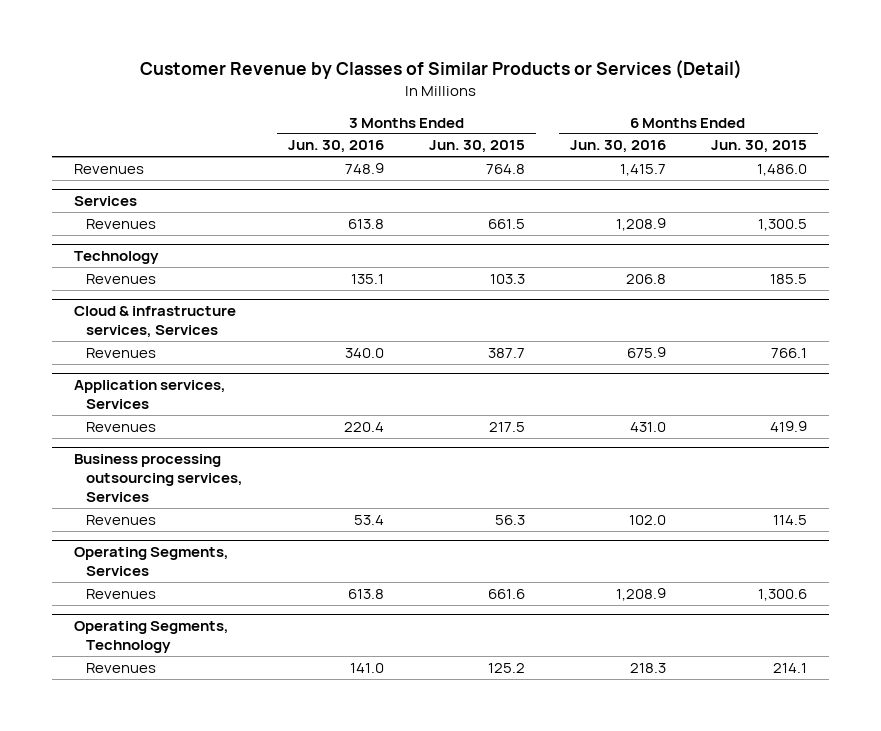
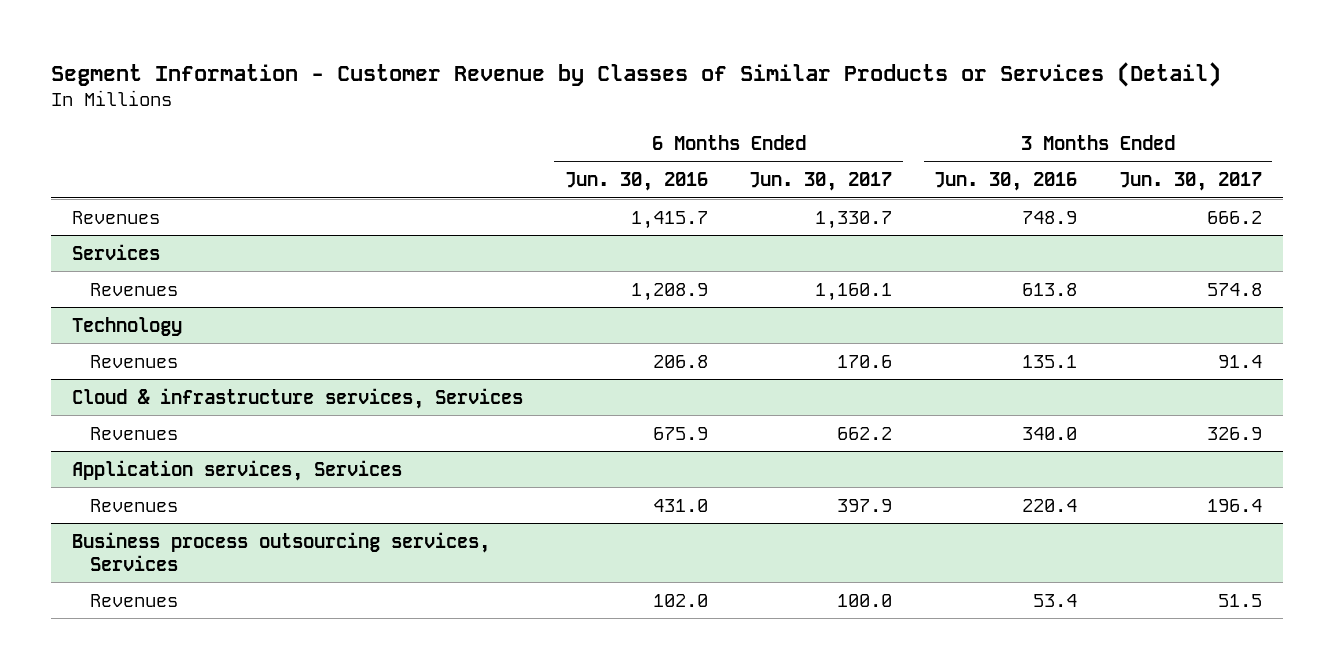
- Customer Revenue by Classes of Similar Products or Services (Detail)
+ Segment Information - Customer Revenue by Classes of Similar Products or Services (Detail)
- | 3 Months Ended Jun. 30, 2016 | 3 Months Ended Jun. 30, 2015 | 6 Months Ended Jun. 30, 2016 | 6 Months Ended Jun. 30, 2015
+ | 6 Months Ended Jun. 30, 2016 | 6 Months Ended Jun. 30, 2017 | 3 Months Ended Jun. 30, 2016 | 3 Months Ended Jun. 30, 2017
- Business processing outsourcing services, Services
+ Business process outsourcing services, Services
- Operating Segments, Services
- Revenues | 613.8 | 661.6 | 1,208.9 | 1,300.6
- Operating Segments, Technology
- Revenues | 141.0 | 125.2 | 218.3 | 214.1

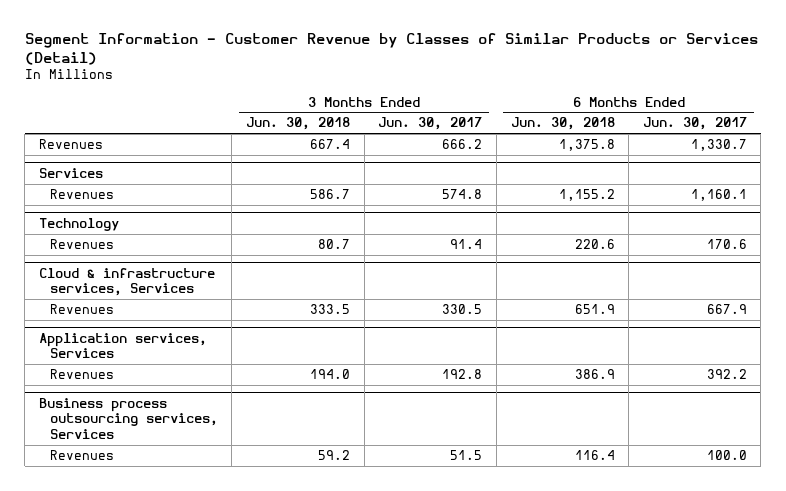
- | 6 Months Ended Jun. 30, 2016 | 6 Months Ended Jun. 30, 2017 | 3 Months Ended Jun. 30, 2016 | 3 Months Ended Jun. 30, 2017
+ | 3 Months Ended Jun. 30, 2018 | 3 Months Ended Jun. 30, 2017 | 6 Months Ended Jun. 30, 2018 | 6 Months Ended Jun. 30, 2017
@ Cloud & infrastructure services, Services
- Revenues | 675.9 | 662.2 | 340.0 | 326.9
+ Revenues | 333.5 | 330.5 | 651.9 | 667.9
@ Application services, Services
- Revenues | 431.0 | 397.9 | 220.4 | 196.4
+ Revenues | 194.0 | 192.8 | 386.9 | 392.2

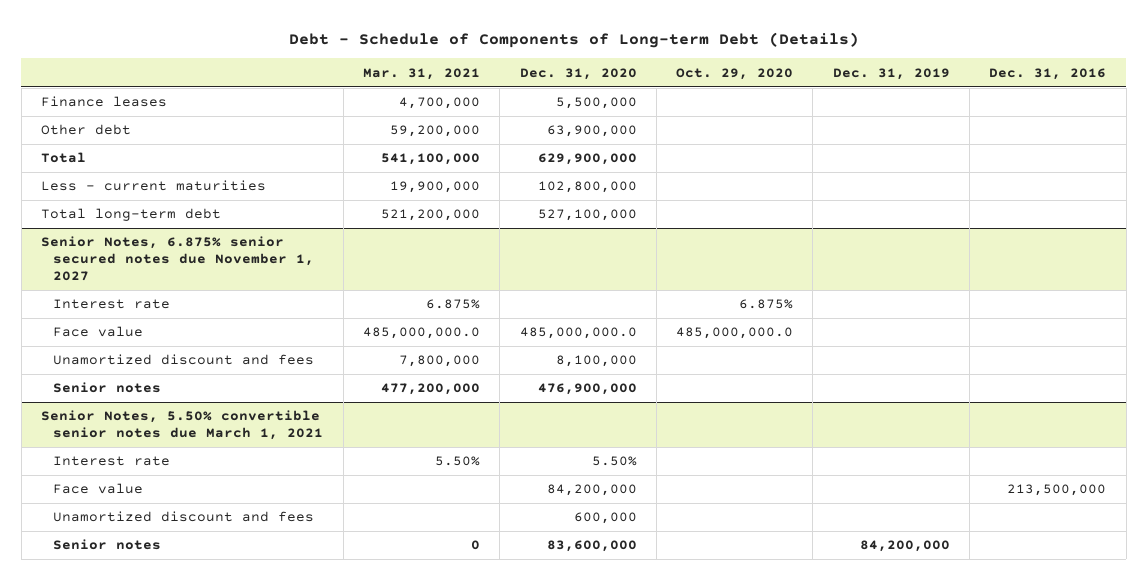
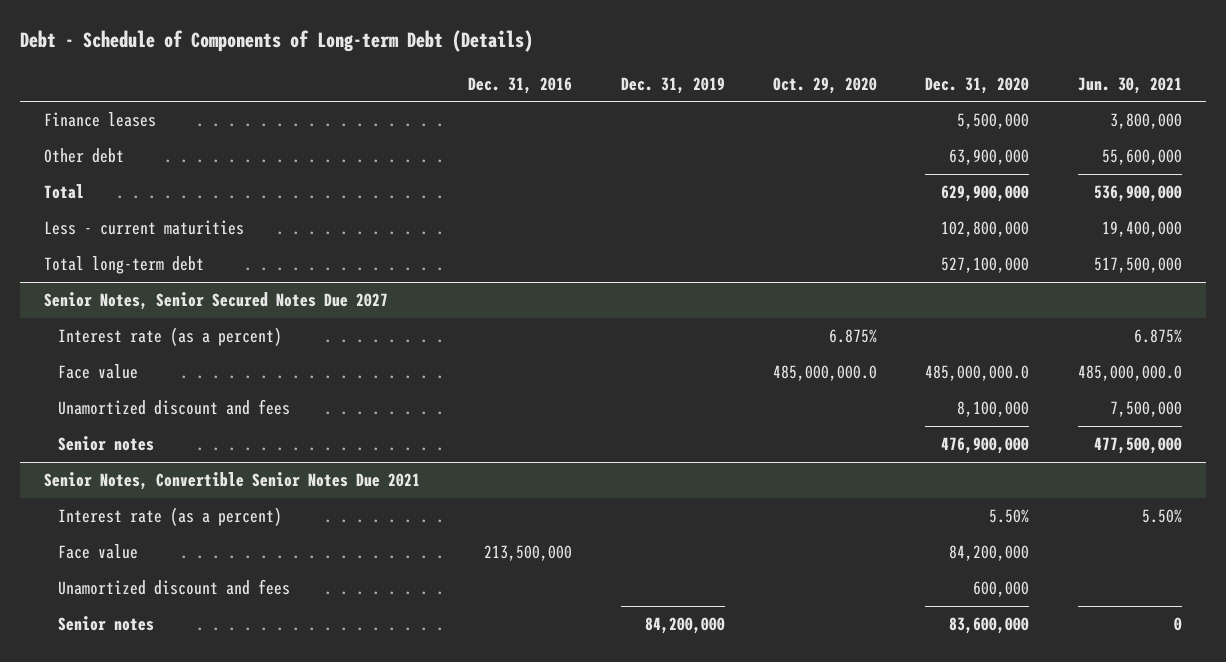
- | Mar. 31, 2021 | Dec. 31, 2020 | Oct. 29, 2020 | Dec. 31, 2019 | Dec. 31, 2016
+ | Dec. 31, 2016 | Dec. 31, 2019 | Oct. 29, 2020 | Dec. 31, 2020 | Jun. 30, 2021
- Senior Notes, 6.875% senior secured notes due November 1, 2027
- Interest rate | 6.875% | | 6.875% | |
+ Senior Notes, Senior Secured Notes Due 2027
+ Interest rate (as a percent) | | | 6.875% | | 6.875%
- Senior Notes, 5.50% convertible senior notes due March 1, 2021
- Interest rate | 5.50% | 5.50% | | |
+ Senior Notes, Convertible Senior Notes Due 2021
+ Interest rate (as a percent) | | | | 5.50% | 5.50%

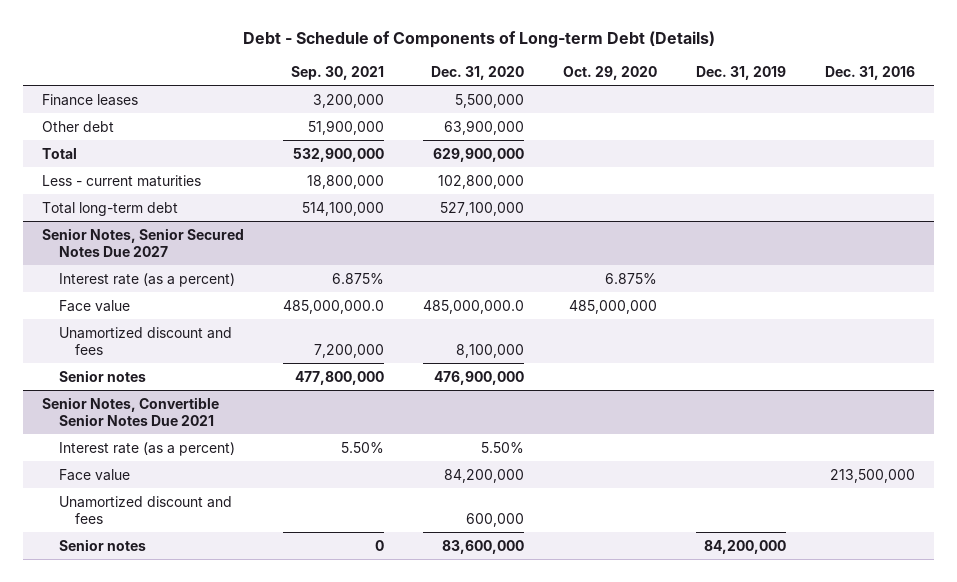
- | Dec. 31, 2016 | Dec. 31, 2019 | Oct. 29, 2020 | Dec. 31, 2020 | Jun. 30, 2021
+ | Sep. 30, 2021 | Dec. 31, 2020 | Oct. 29, 2020 | Dec. 31, 2019 | Dec. 31, 2016
@ Senior Notes, Senior Secured Notes Due 2027
- Face value | | | 485,000,000.0 | 485,000,000.0 | 485,000,000.0
+ Face value | 485,000,000.0 | 485,000,000.0 | 485,000,000 | |

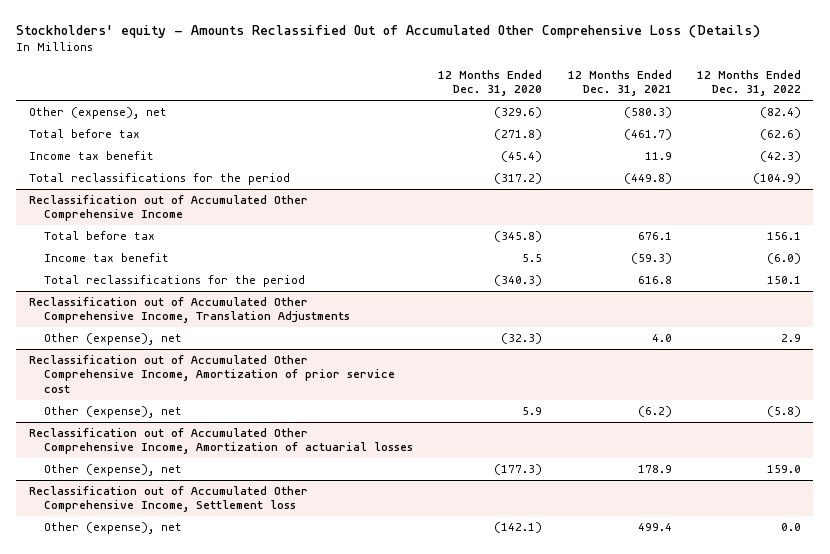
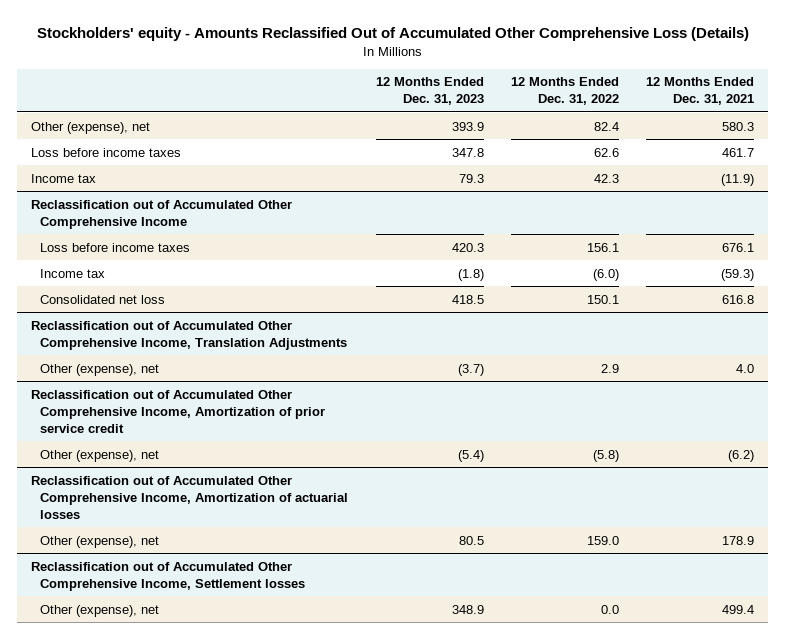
- | 12 Months Ended Dec. 31, 2020 | 12 Months Ended Dec. 31, 2021 | 12 Months Ended Dec. 31, 2022
+ | 12 Months Ended Dec. 31, 2023 | 12 Months Ended Dec. 31, 2022 | 12 Months Ended Dec. 31, 2021
- Other (expense), net | (329.6) | (580.3) | (82.4)
- Total before tax | (271.8) | (461.7) | (62.6)
- Income tax benefit | (45.4) | 11.9 | (42.3)
- Total reclassifications for the period | (317.2) | (449.8) | (104.9)
+ Other (expense), net | 393.9 | 82.4 | 580.3
+ Loss before income taxes | 347.8 | 62.6 | 461.7
+ Income tax | 79.3 | 42.3 | (11.9)
@ Reclassification out of Accumulated Other Comprehensive Income
- Total before tax | (345.8) | 676.1 | 156.1
- Income tax benefit | 5.5 | (59.3) | (6.0)
- Total reclassifications for the period | (340.3) | 616.8 | 150.1
+ Loss before income taxes | 420.3 | 156.1 | 676.1
+ Income tax | (1.8) | (6.0) | (59.3)
+ Consolidated net loss | 418.5 | 150.1 | 616.8
- Reclassification out of Accumulated Other Comprehensive Income, Amortization of prior service cost
+ Reclassification out of Accumulated Other Comprehensive Income, Amortization of prior service credit
- Reclassification out of Accumulated Other Comprehensive Income, Settlement loss
+ Reclassification out of Accumulated Other Comprehensive Income, Settlement losses

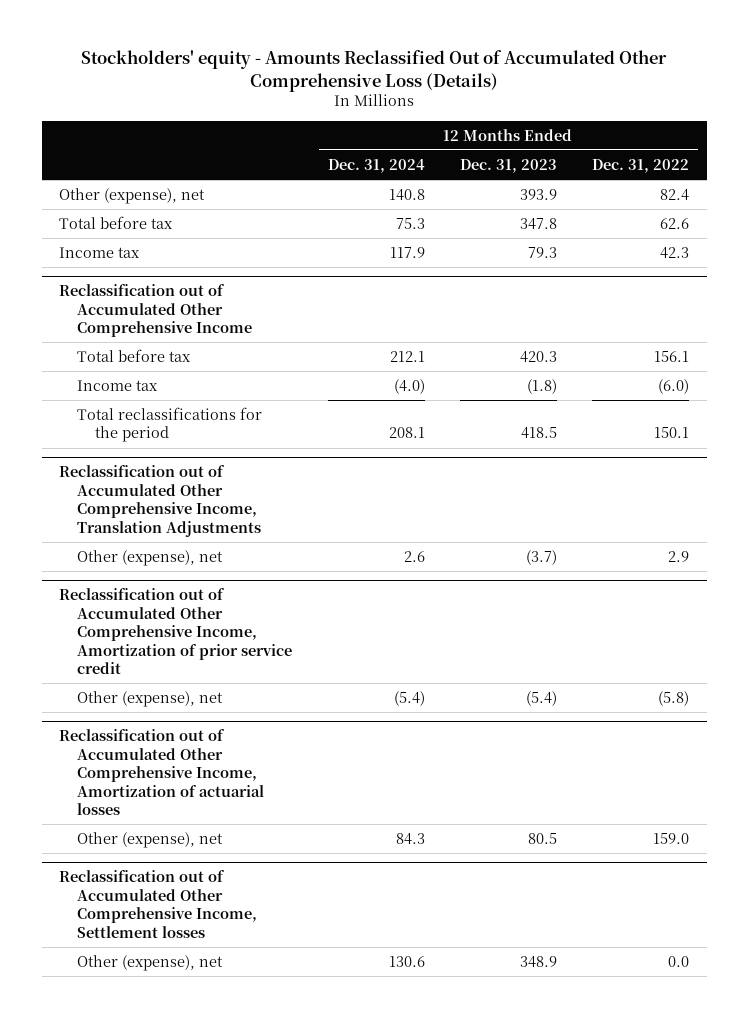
- | 12 Months Ended Dec. 31, 2023 | 12 Months Ended Dec. 31, 2022 | 12 Months Ended Dec. 31, 2021
+ | 12 Months Ended Dec. 31, 2024 | 12 Months Ended Dec. 31, 2023 | 12 Months Ended Dec. 31, 2022
- Loss before income taxes | 347.8 | 62.6 | 461.7
+ Total before tax | 75.3 | 347.8 | 62.6
@ Reclassification out of Accumulated Other Comprehensive Income
- Loss before income taxes | 420.3 | 156.1 | 676.1
+ Total before tax | 212.1 | 420.3 | 156.1
- Consolidated net loss | 418.5 | 150.1 | 616.8
+ Total reclassifications for the period | 208.1 | 418.5 | 150.1

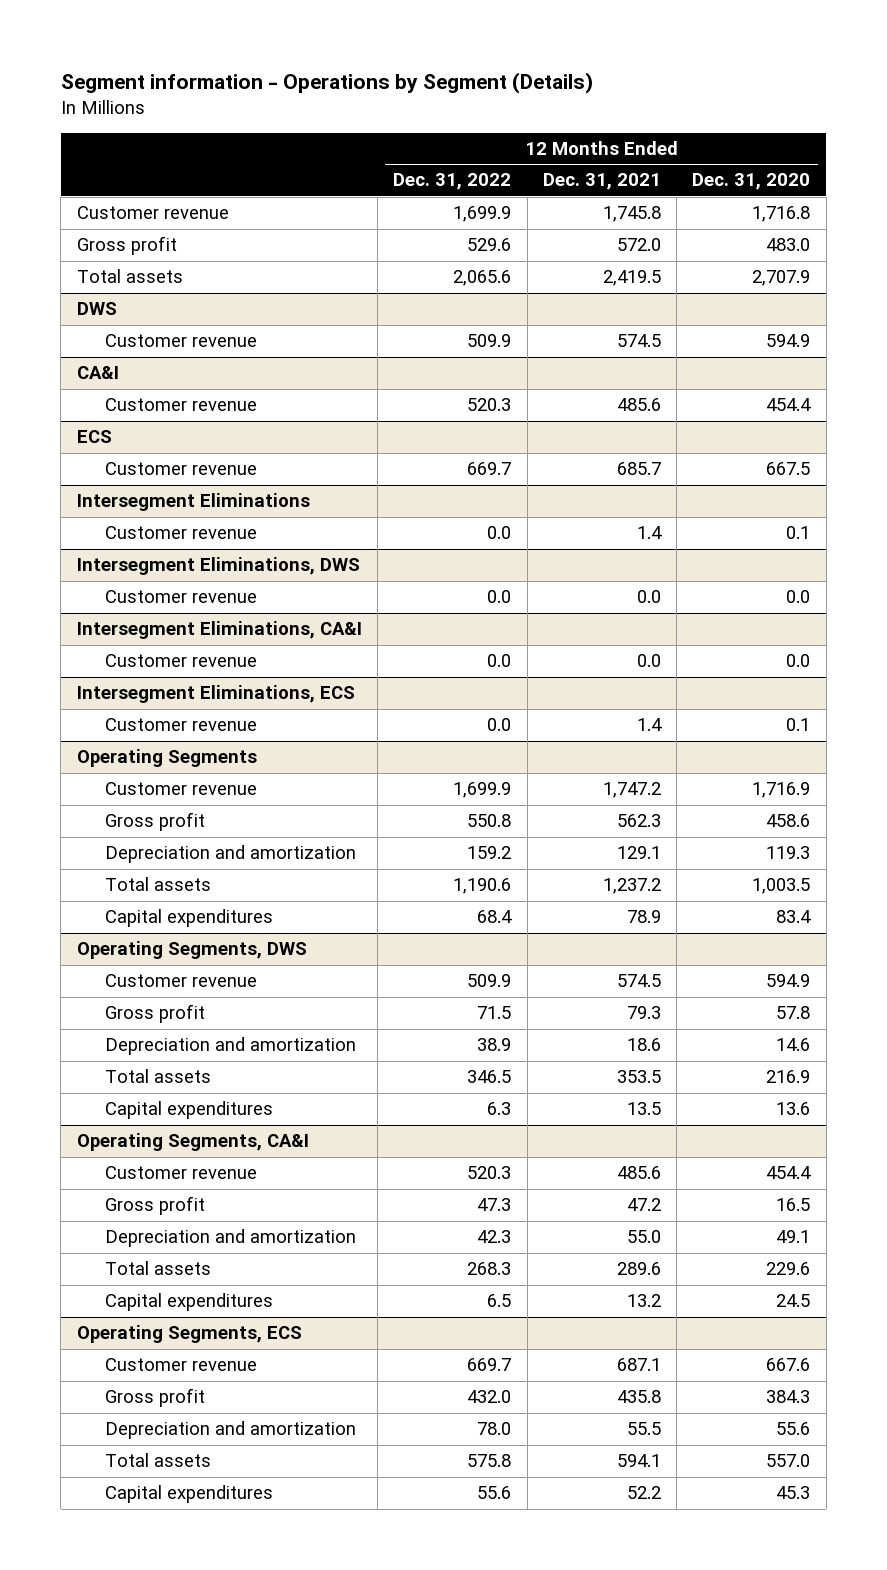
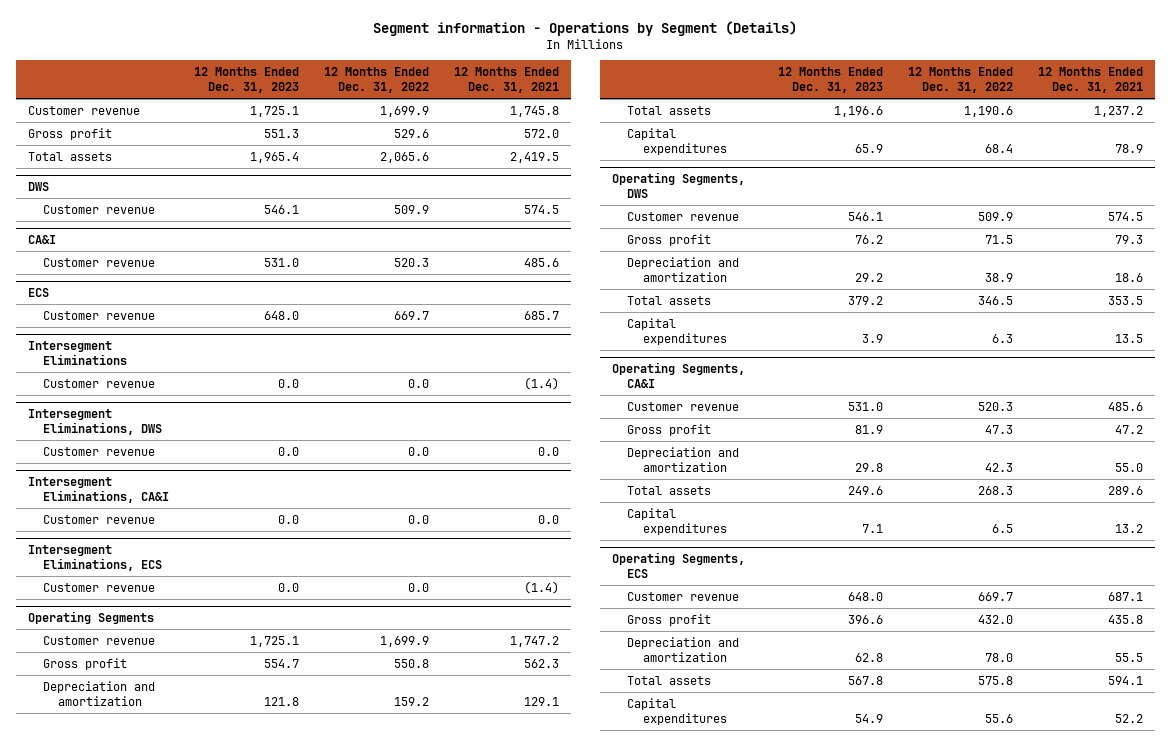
- | 12 Months Ended Dec. 31, 2022 | 12 Months Ended Dec. 31, 2021 | 12 Months Ended Dec. 31, 2020
+ | 12 Months Ended Dec. 31, 2023 | 12 Months Ended Dec. 31, 2022 | 12 Months Ended Dec. 31, 2021
@ Intersegment Eliminations
- Customer revenue | 0.0 | 1.4 | 0.1
+ Customer revenue | 0.0 | 0.0 | (1.4)
@ Intersegment Eliminations, ECS
- Customer revenue | 0.0 | 1.4 | 0.1
+ Customer revenue | 0.0 | 0.0 | (1.4)

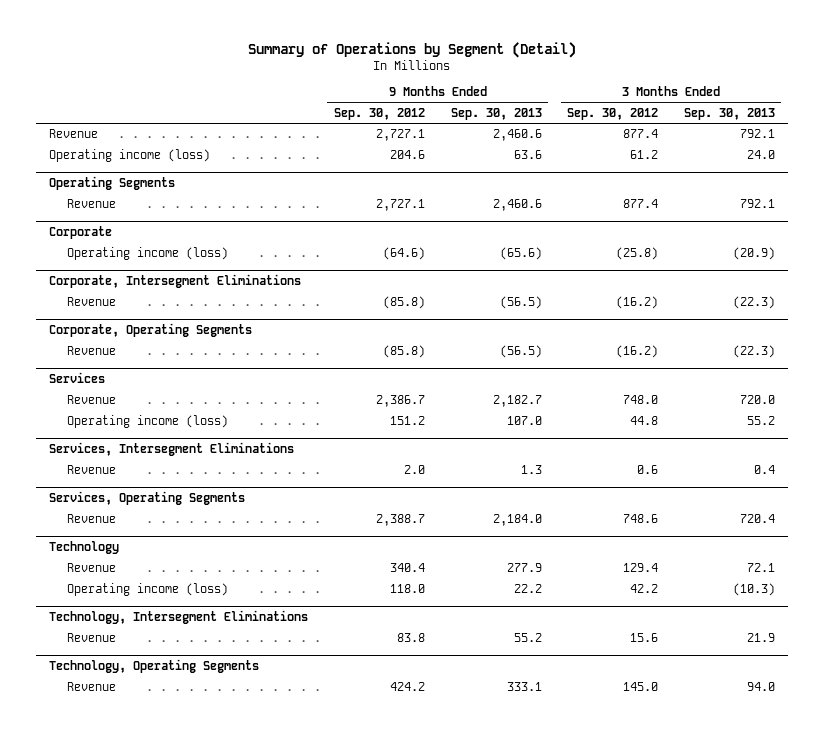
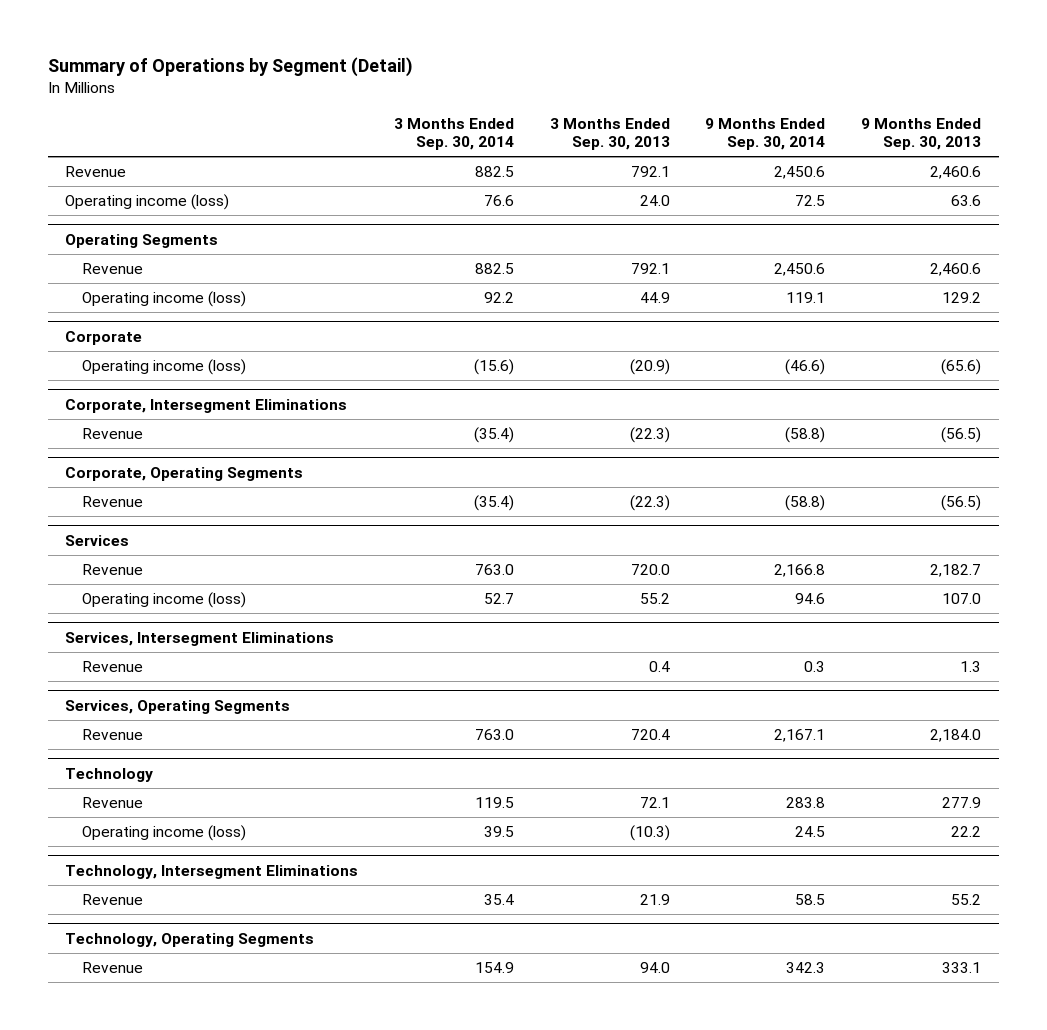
- | 9 Months Ended Sep. 30, 2012 | 9 Months Ended Sep. 30, 2013 | 3 Months Ended Sep. 30, 2012 | 3 Months Ended Sep. 30, 2013
+ | 3 Months Ended Sep. 30, 2014 | 3 Months Ended Sep. 30, 2013 | 9 Months Ended Sep. 30, 2014 | 9 Months Ended Sep. 30, 2013
@ Operating Segments
+ Operating income (loss) | 92.2 | 44.9 | 119.1 | 129.2

